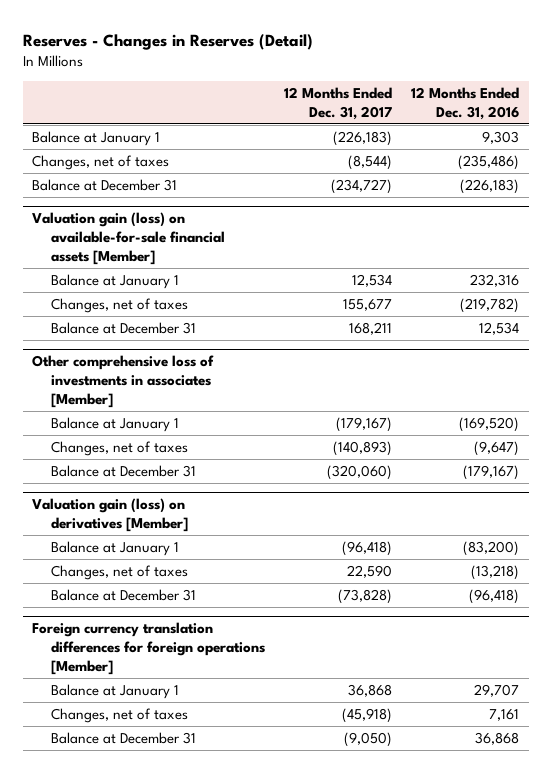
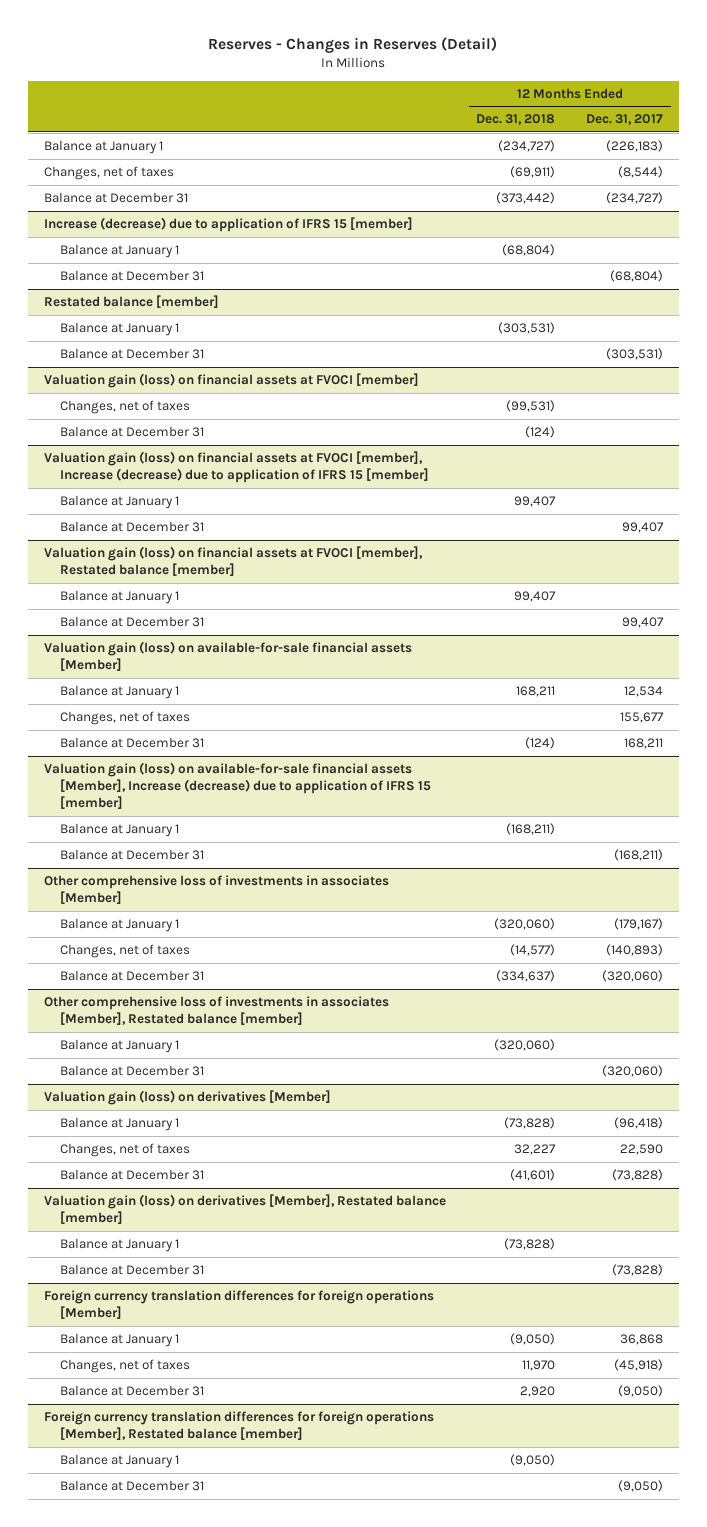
- | 12 Months Ended Dec. 31, 2017 | 12 Months Ended Dec. 31, 2016
+ | 12 Months Ended Dec. 31, 2018 | 12 Months Ended Dec. 31, 2017
+ Increase (decrease) due to application of IFRS 15 [member]
+ Balance at January 1 | (68,804) |
+ Balance at December 31 | | (68,804)
+ Restated balance [member]
+ Balance at January 1 | (303,531) |
+ Balance at December 31 | | (303,531)
+ Valuation gain (loss) on financial assets at FVOCI [member]
+ Changes, net of taxes | (99,531) |
+ Balance at December 31 | (124) |
+ Valuation gain (loss) on financial assets at FVOCI [member], Increase (decrease) due to application of IFRS 15 [member]
+ Balance at January 1 | 99,407 |
+ Balance at December 31 | | 99,407
+ Valuation gain (loss) on financial assets at FVOCI [member], Restated balance [member]
+ Balance at January 1 | 99,407 |
+ Balance at December 31 | | 99,407
+ Valuation gain (loss) on available-for-sale financial assets [Member], Increase (decrease) due to application of IFRS 15 [member]
+ Balance at January 1 | (168,211) |
+ Balance at December 31 | | (168,211)
+ Other comprehensive loss of investments in associates [Member], Restated balance [member]
+ Balance at January 1 | (320,060) |
+ Balance at December 31 | | (320,060)
+ Valuation gain (loss) on derivatives [Member], Restated balance [member]
+ Balance at January 1 | (73,828) |
+ Balance at December 31 | | (73,828)
+ Foreign currency translation differences for foreign operations [Member], Restated balance [member]
+ Balance at January 1 | (9,050) |
+ Balance at December 31 | | (9,050)

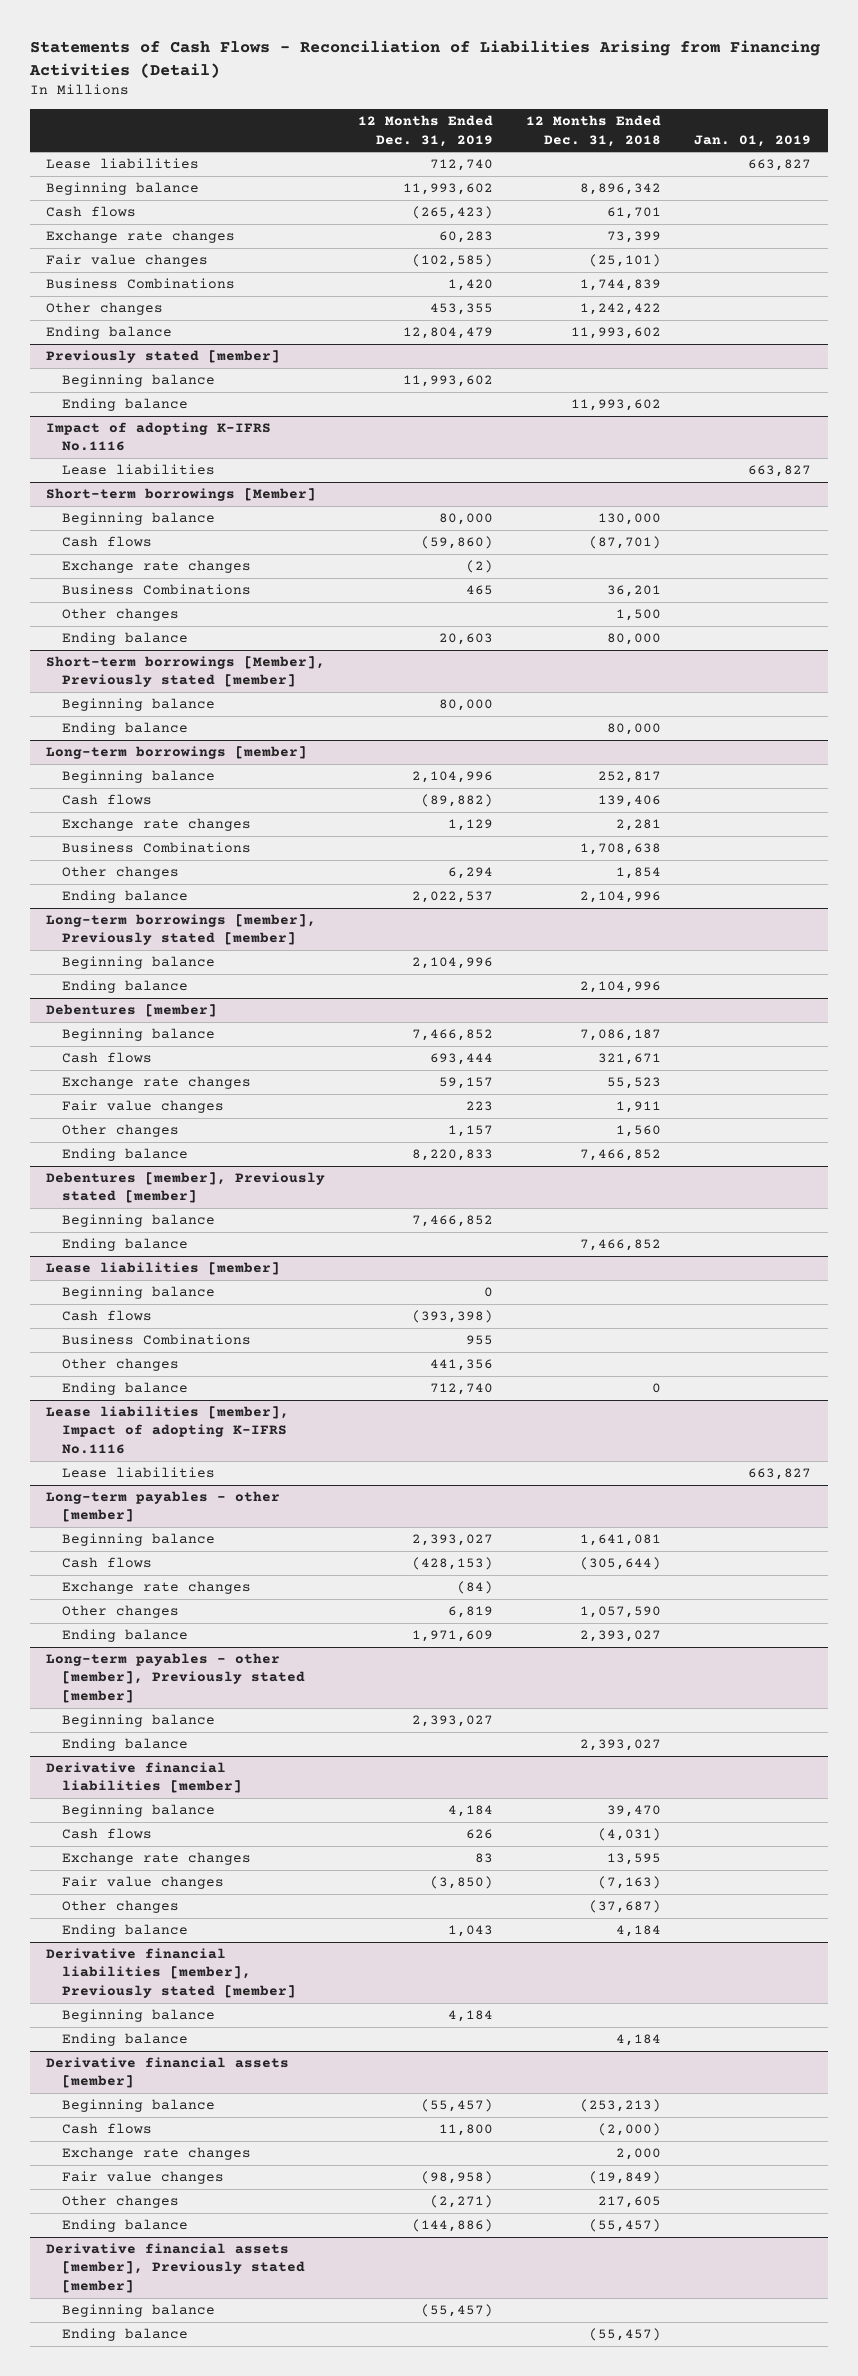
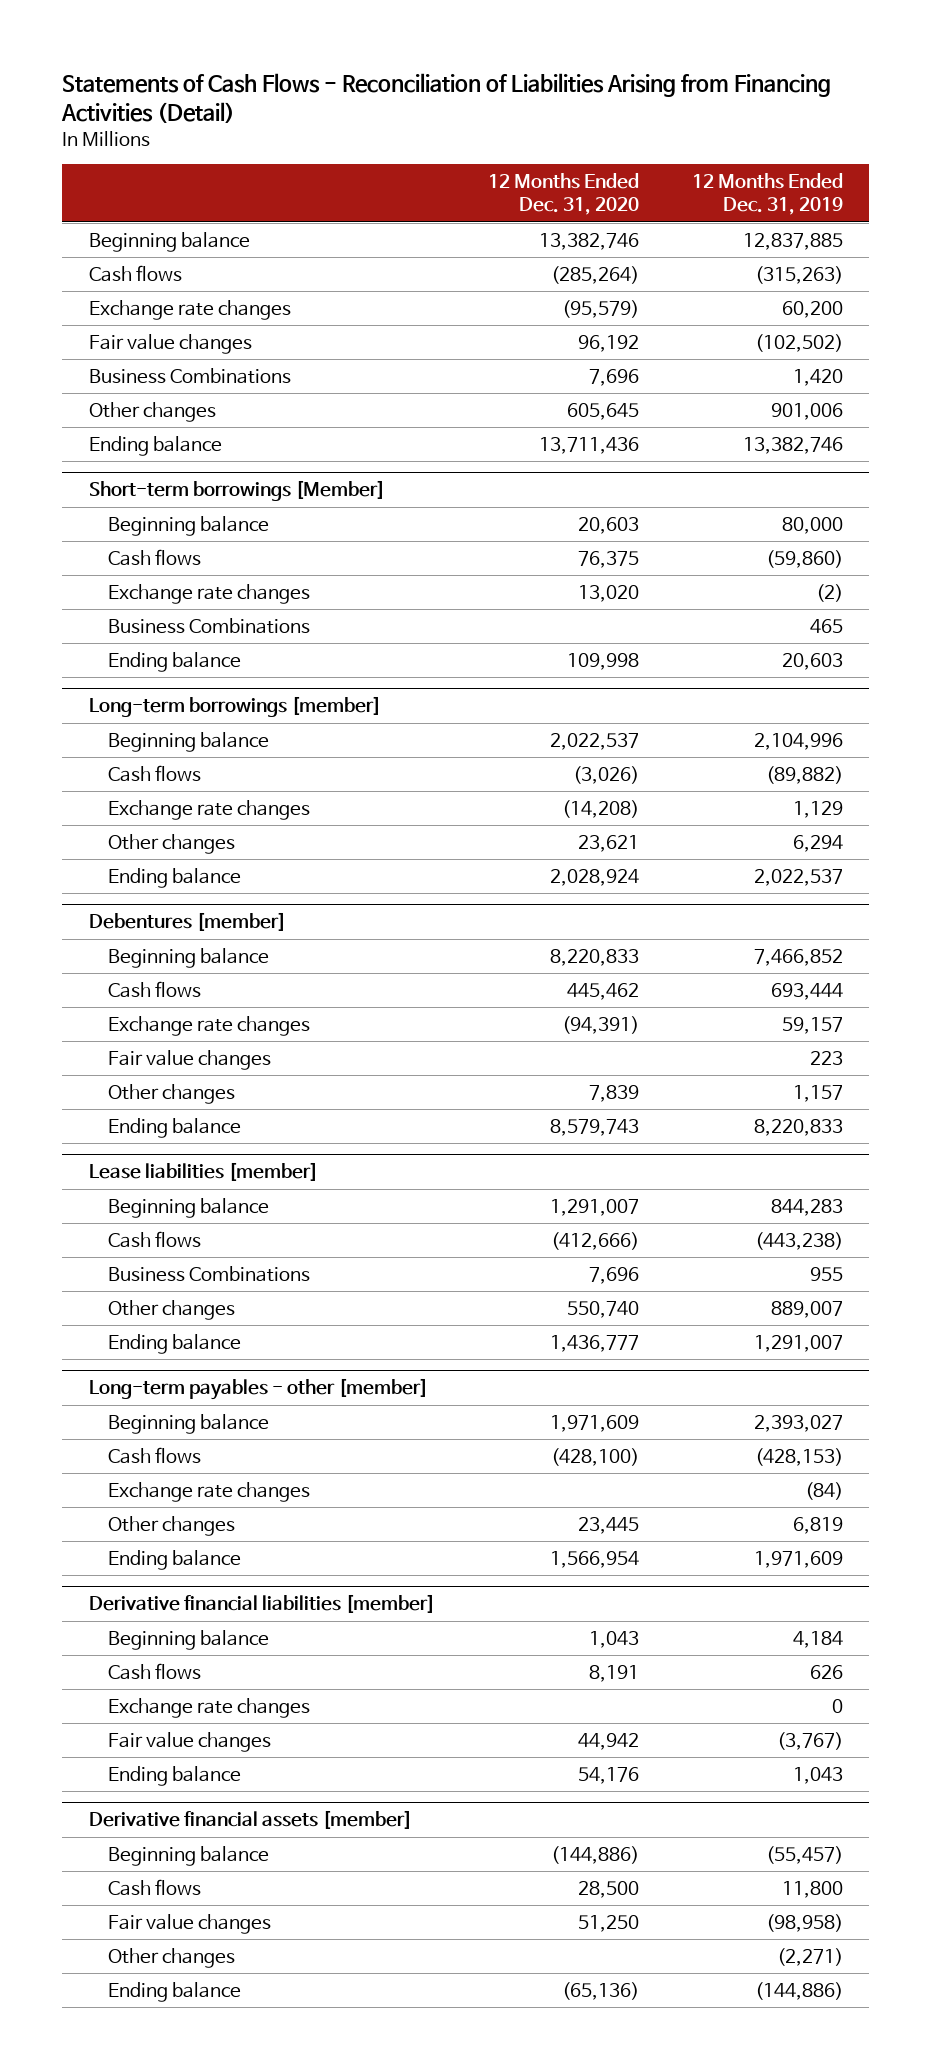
- | 12 Months Ended Dec. 31, 2019 | 12 Months Ended Dec. 31, 2018 | Jan. 01, 2019
+ | 12 Months Ended Dec. 31, 2020 | 12 Months Ended Dec. 31, 2019
- Lease liabilities | 712,740 | | 663,827
- Beginning balance | 11,993,602 | 8,896,342 |
- Cash flows | (265,423) | 61,701 |
- Exchange rate changes | 60,283 | 73,399 |
- Fair value changes | (102,585) | (25,101) |
+ Beginning balance | 13,382,746 | 12,837,885
+ Cash flows | (285,264) | (315,263)
+ Exchange rate changes | (95,579) | 60,200
+ Fair value changes | 96,192 | (102,502)
- Other changes | 453,355 | 1,242,422 |
- Ending balance | 12,804,479 | 11,993,602 |
- Previously stated [member]
- Beginning balance | 11,993,602 | |
- Ending balance | | 11,993,602 |
- Impact of adopting K-IFRS No.1116
- Lease liabilities | | | 663,827
+ Other changes | 605,645 | 901,006
+ Ending balance | 13,711,436 | 13,382,746
@ Short-term borrowings [Member]
- Other changes | | 1,500 |
- Short-term borrowings [Member], Previously stated [member]
- Beginning balance | 80,000 | |
- Ending balance | | 80,000 |
@ Long-term borrowings [member]
- Business Combinations | | 1,708,638 |
- Long-term borrowings [member], Previously stated [member]
- Beginning balance | 2,104,996 | |
- Ending balance | | 2,104,996 |
- Debentures [member], Previously stated [member]
- Beginning balance | 7,466,852 | |
- Ending balance | | 7,466,852 |
@ Lease liabilities [member]
- Beginning balance | 0 | |
- Cash flows | (393,398) | |
+ Beginning balance | 1,291,007 | 844,283
+ Cash flows | (412,666) | (443,238)
- Other changes | 441,356 | |
- Ending balance | 712,740 | 0 |
- Lease liabilities [member], Impact of adopting K-IFRS No.1116
- Lease liabilities | | | 663,827
@ Lease liabilities [member]
+ Other changes | 550,740 | 889,007
+ Ending balance | 1,436,777 | 1,291,007
- Long-term payables - other [member], Previously stated [member]
- Beginning balance | 2,393,027 | |
- Ending balance | | 2,393,027 |
@ Derivative financial liabilities [member]
- Exchange rate changes | 83 | 13,595 |
- Fair value changes | (3,850) | (7,163) |
- Other changes | | (37,687) |
+ Exchange rate changes | | 0
+ Fair value changes | 44,942 | (3,767)
- Derivative financial liabilities [member], Previously stated [member]
- Beginning balance | 4,184 | |
- Ending balance | | 4,184 |
@ Derivative financial assets [member]
- Exchange rate changes | | 2,000 |
- Derivative financial assets [member], Previously stated [member]
- Beginning balance | (55,457) | |
- Ending balance | | (55,457) |

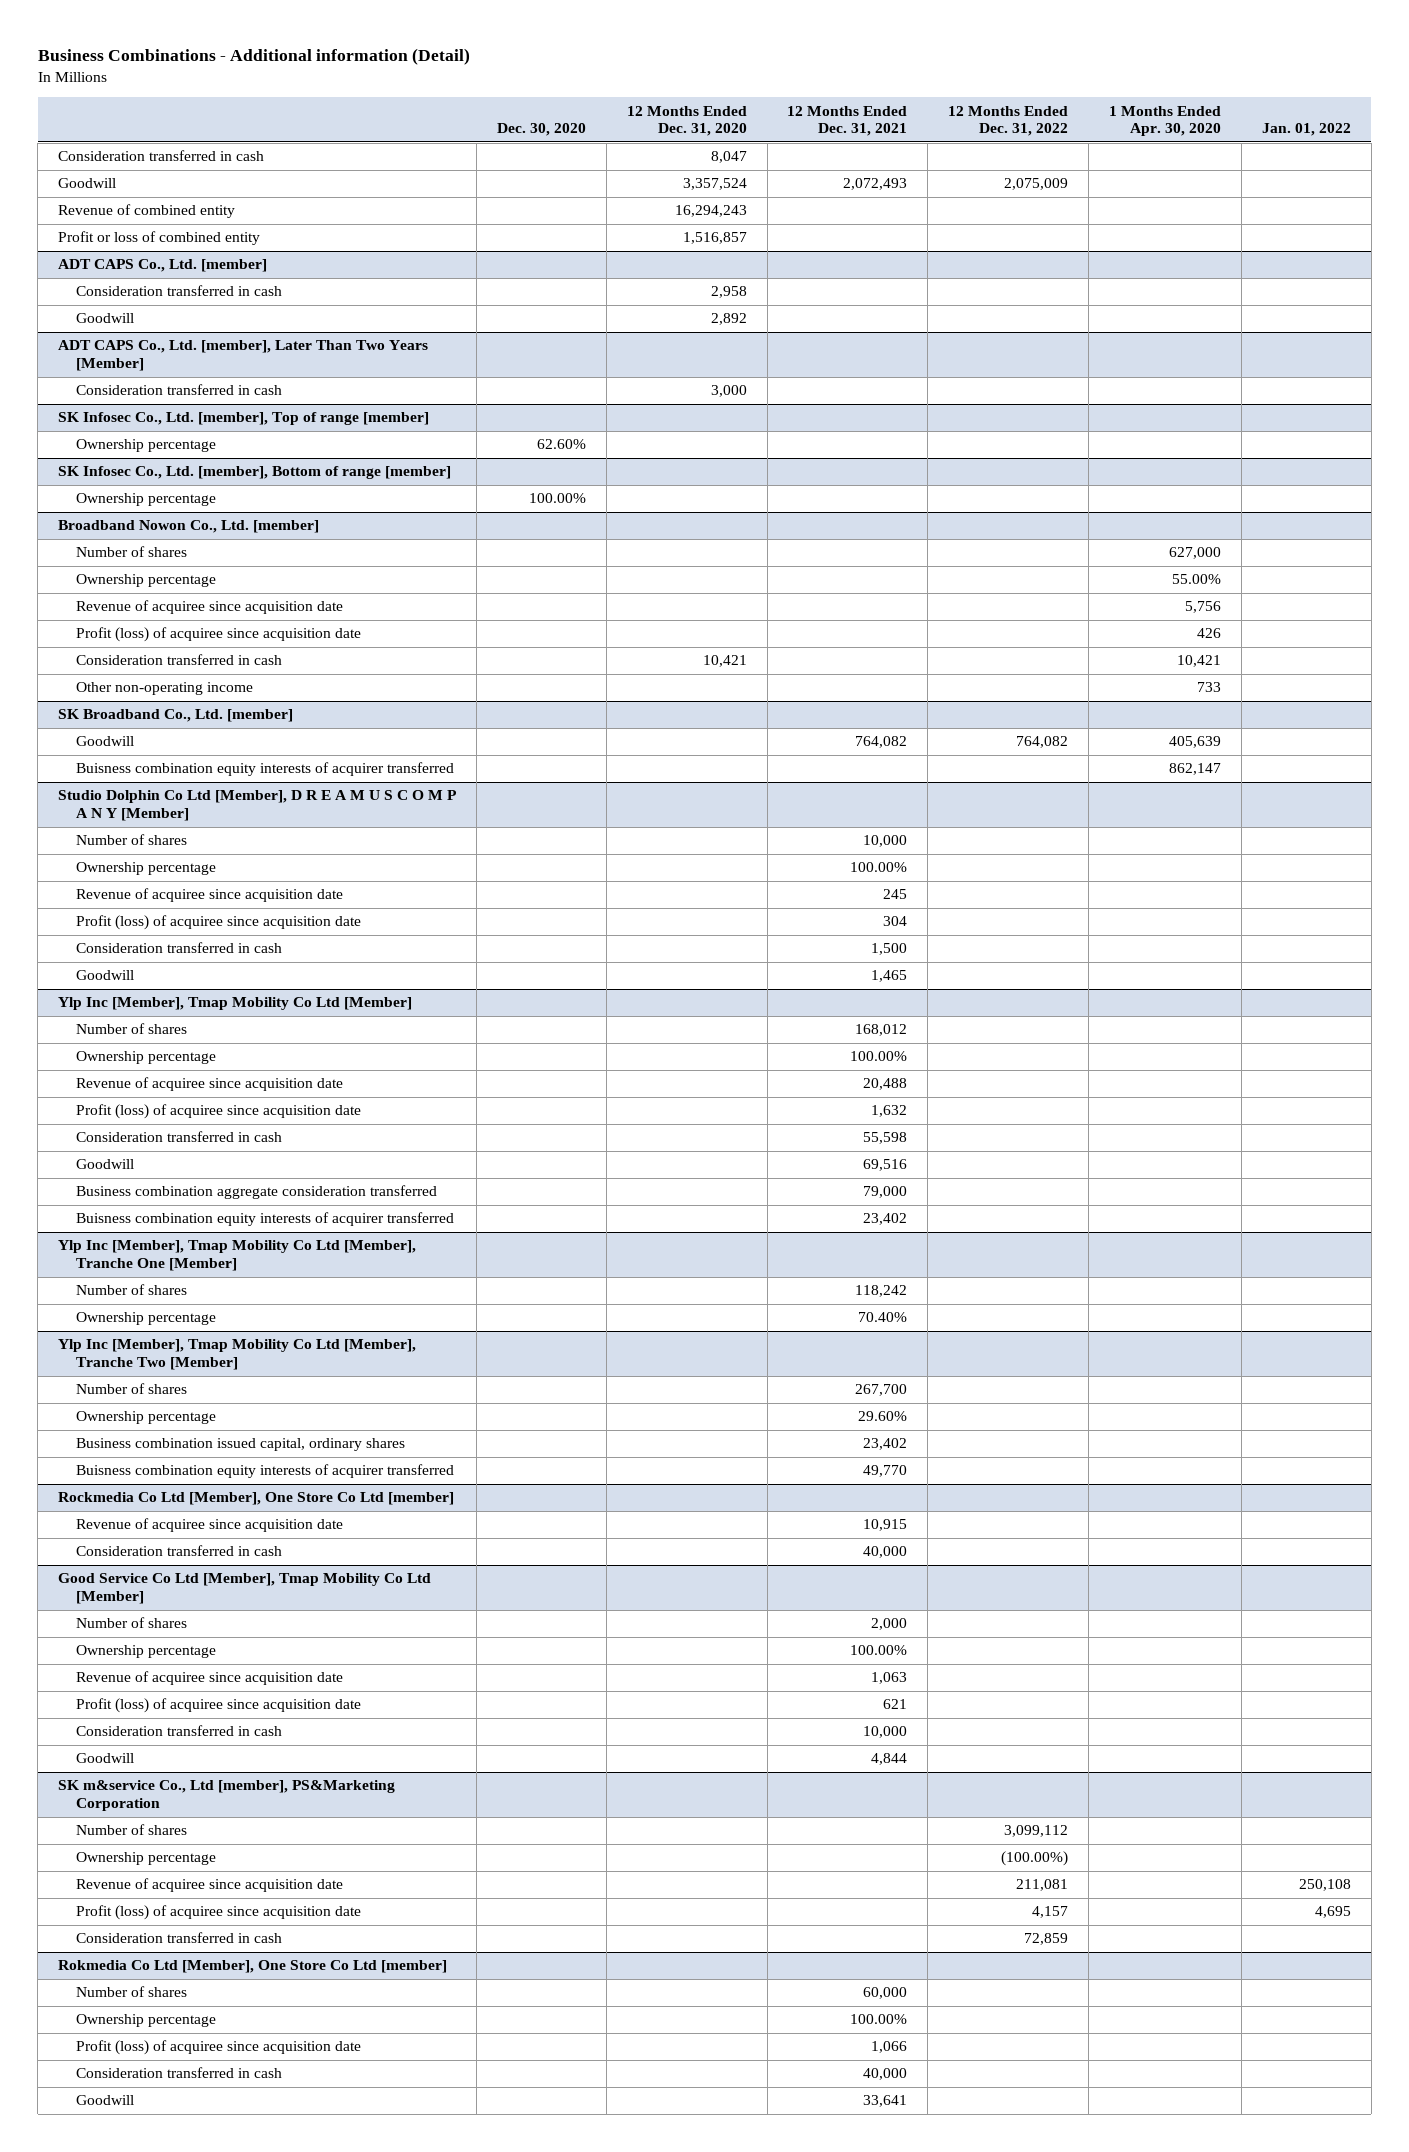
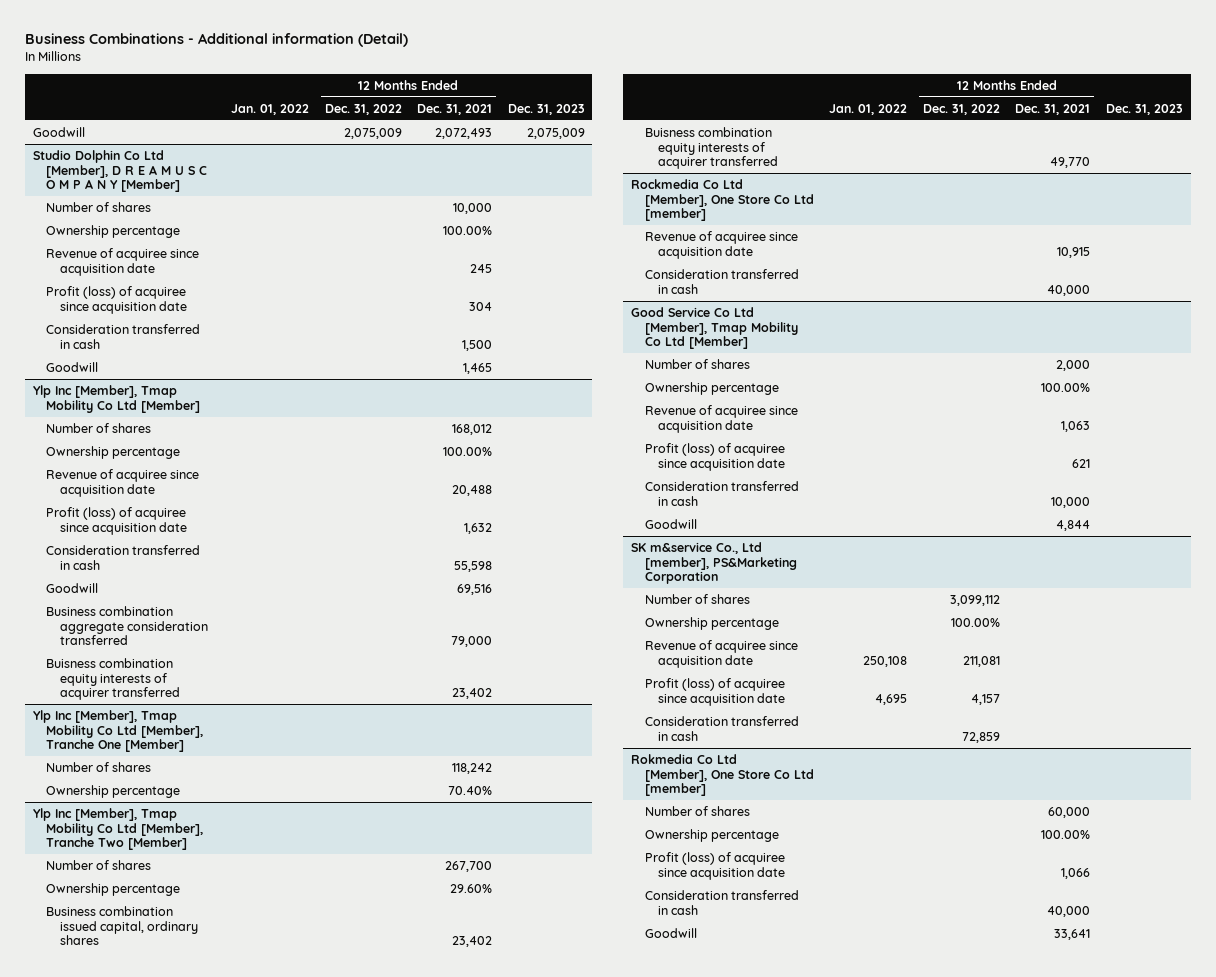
- | Dec. 30, 2020 | 12 Months Ended Dec. 31, 2020 | 12 Months Ended Dec. 31, 2021 | 12 Months Ended Dec. 31, 2022 | 1 Months Ended Apr. 30, 2020 | Jan. 01, 2022
+ | Jan. 01, 2022 | 12 Months Ended Dec. 31, 2022 | 12 Months Ended Dec. 31, 2021 | Dec. 31, 2023
- Consideration transferred in cash | | 8,047 | | | |
- Revenue of combined entity | | 16,294,243 | | | |
- Profit or loss of combined entity | | 1,516,857 | | | |
- ADT CAPS Co., Ltd. [member]
- Consideration transferred in cash | | 2,958 | | | |
- Goodwill | | 2,892 | | | |
- ADT CAPS Co., Ltd. [member], Later Than Two Years [Member]
- Consideration transferred in cash | | 3,000 | | | |
- SK Infosec Co., Ltd. [member], Top of range [member]
- Ownership percentage | 62.60% | | | | |
- SK Infosec Co., Ltd. [member], Bottom of range [member]
- Ownership percentage | 100.00% | | | | |
- Broadband Nowon Co., Ltd. [member]
- Number of shares | | | | | 627,000 |
- Ownership percentage | | | | | 55.00% |
- Revenue of acquiree since acquisition date | | | | | 5,756 |
- Profit (loss) of acquiree since acquisition date | | | | | 426 |
- Consideration transferred in cash | | 10,421 | | | 10,421 |
- Other non-operating income | | | | | 733 |
- SK Broadband Co., Ltd. [member]
- Goodwill | | | 764,082 | 764,082 | 405,639 |
- Buisness combination equity interests of acquirer transferred | | | | | 862,147 |
@ SK m&service Co., Ltd [member], PS&Marketing Corporation
- Ownership percentage | | | | (100.00%) | |
+ Ownership percentage | | 100.00% | |

